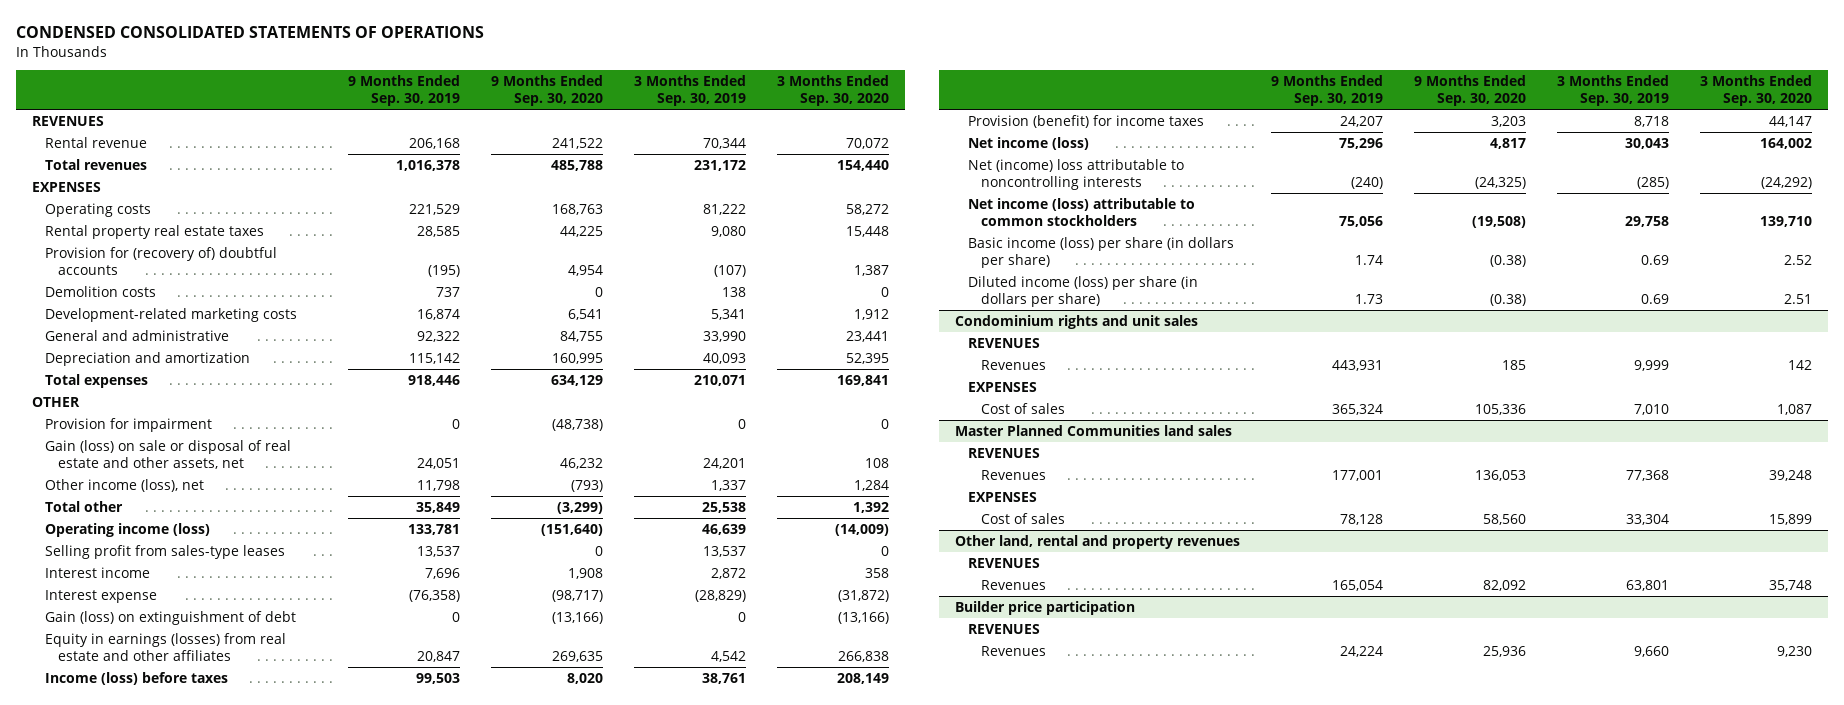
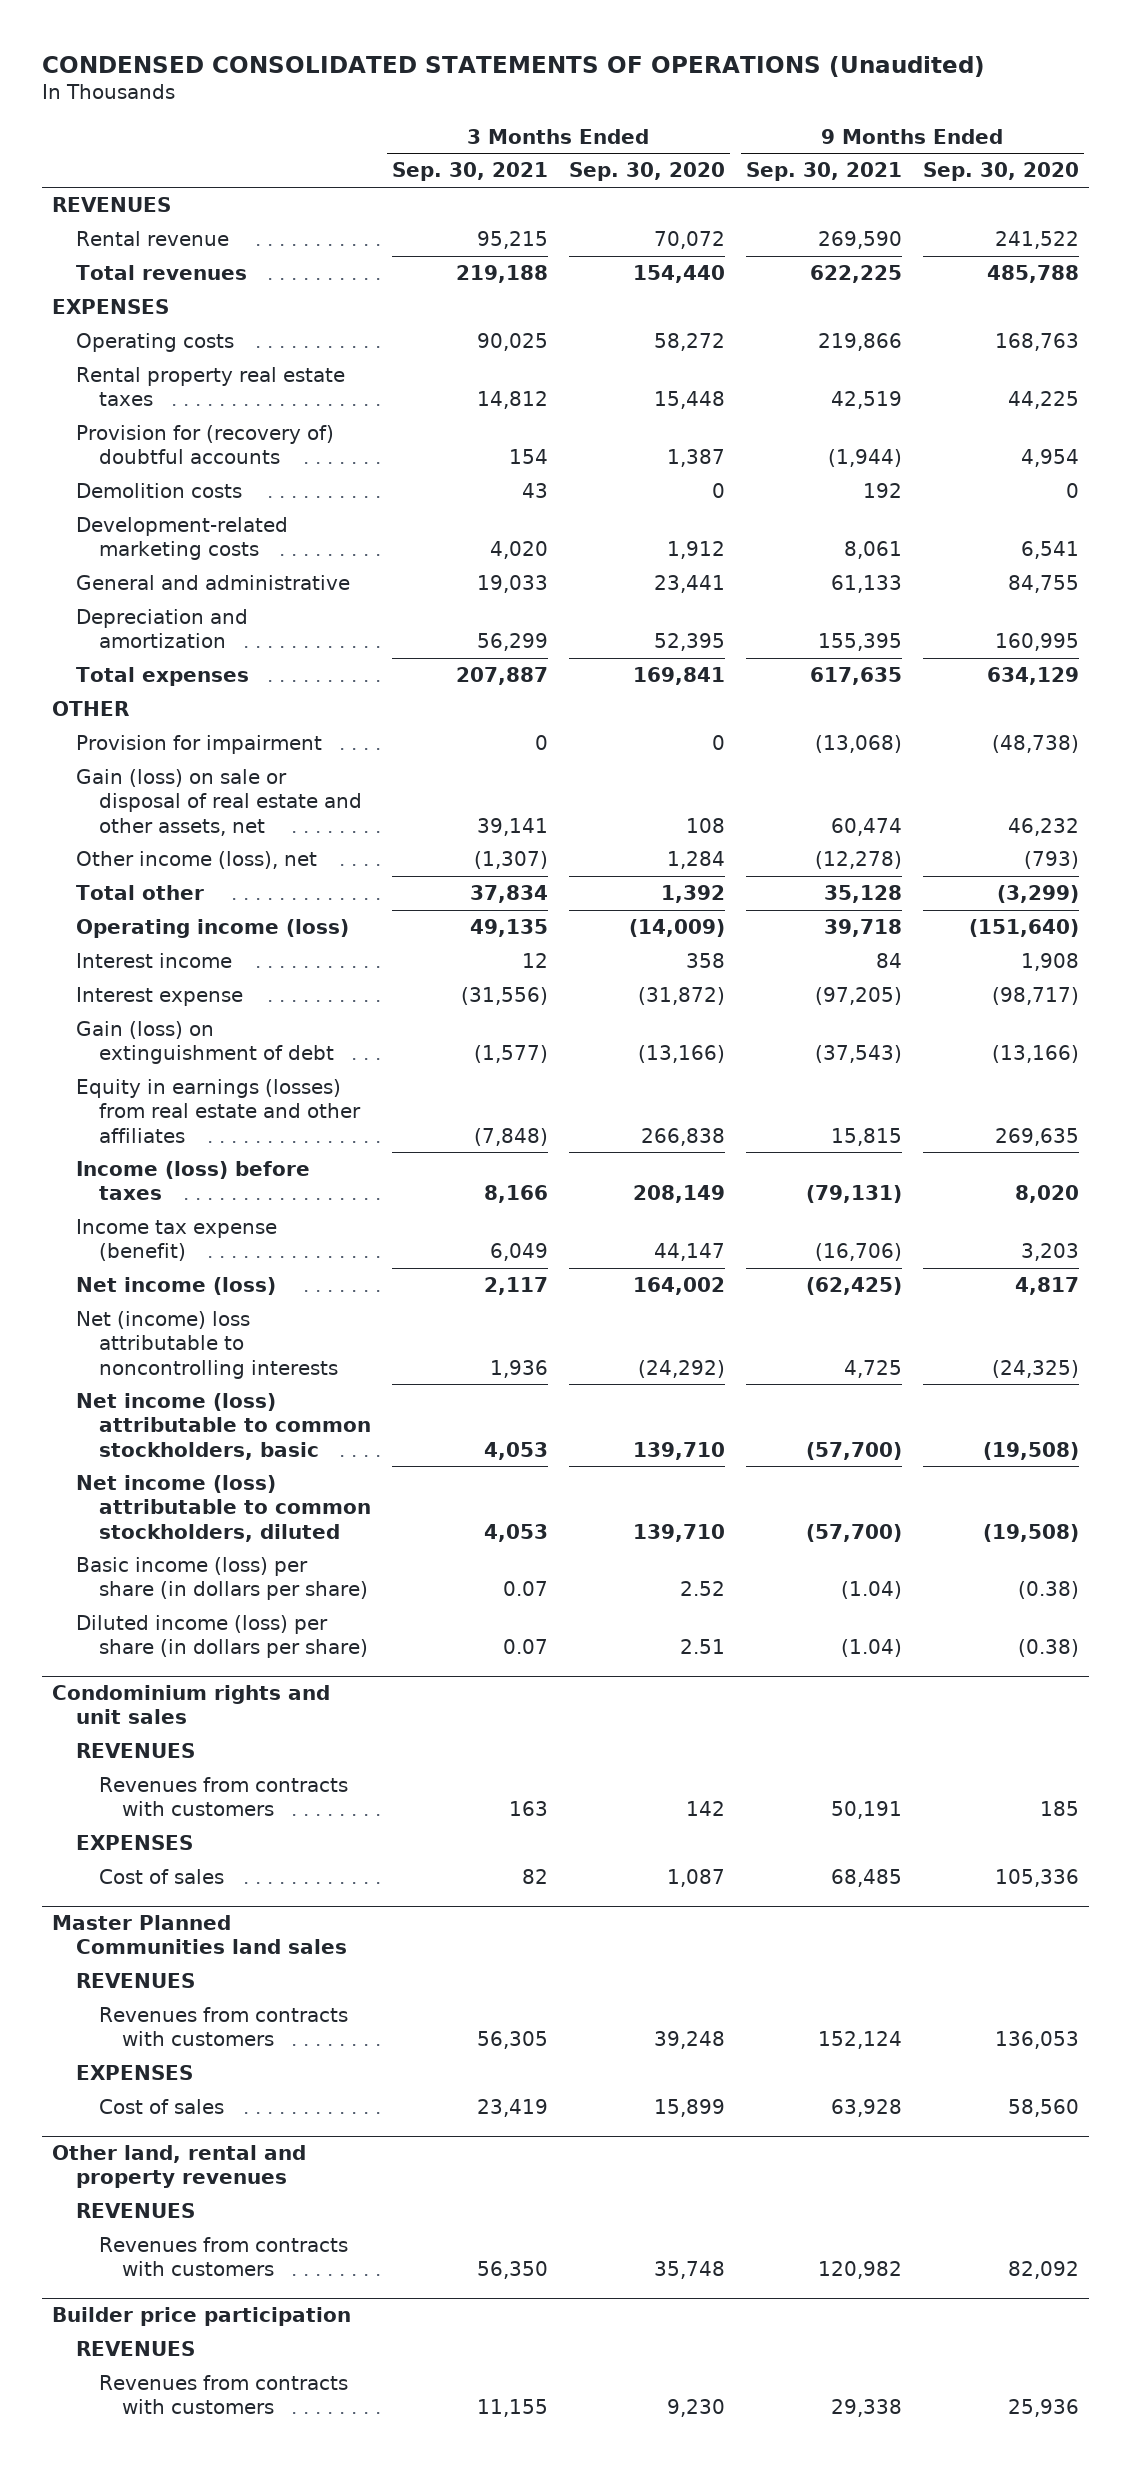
- CONDENSED CONSOLIDATED STATEMENTS OF OPERATIONS
+ CONDENSED CONSOLIDATED STATEMENTS OF OPERATIONS (Unaudited)
- | 9 Months Ended Sep. 30, 2019 | 9 Months Ended Sep. 30, 2020 | 3 Months Ended Sep. 30, 2019 | 3 Months Ended Sep. 30, 2020
+ | 3 Months Ended Sep. 30, 2021 | 3 Months Ended Sep. 30, 2020 | 9 Months Ended Sep. 30, 2021 | 9 Months Ended Sep. 30, 2020
- Selling profit from sales-type leases | 13,537 | 0 | 13,537 | 0
- Provision (benefit) for income taxes | 24,207 | 3,203 | 8,718 | 44,147
+ Income tax expense (benefit) | 6,049 | 44,147 | (16,706) | 3,203
- Net income (loss) attributable to common stockholders | 75,056 | (19,508) | 29,758 | 139,710
+ Net income (loss) attributable to common stockholders, basic | 4,053 | 139,710 | (57,700) | (19,508)
+ Net income (loss) attributable to common stockholders, diluted | 4,053 | 139,710 | (57,700) | (19,508)
@ Condominium rights and unit sales
- Revenues | 443,931 | 185 | 9,999 | 142
+ Revenues from contracts with customers | 163 | 142 | 50,191 | 185
@ Master Planned Communities land sales
- Revenues | 177,001 | 136,053 | 77,368 | 39,248
+ Revenues from contracts with customers | 56,305 | 39,248 | 152,124 | 136,053
@ Other land, rental and property revenues
- Revenues | 165,054 | 82,092 | 63,801 | 35,748
+ Revenues from contracts with customers | 56,350 | 35,748 | 120,982 | 82,092
@ Builder price participation
- Revenues | 24,224 | 25,936 | 9,660 | 9,230
+ Revenues from contracts with customers | 11,155 | 9,230 | 29,338 | 25,936

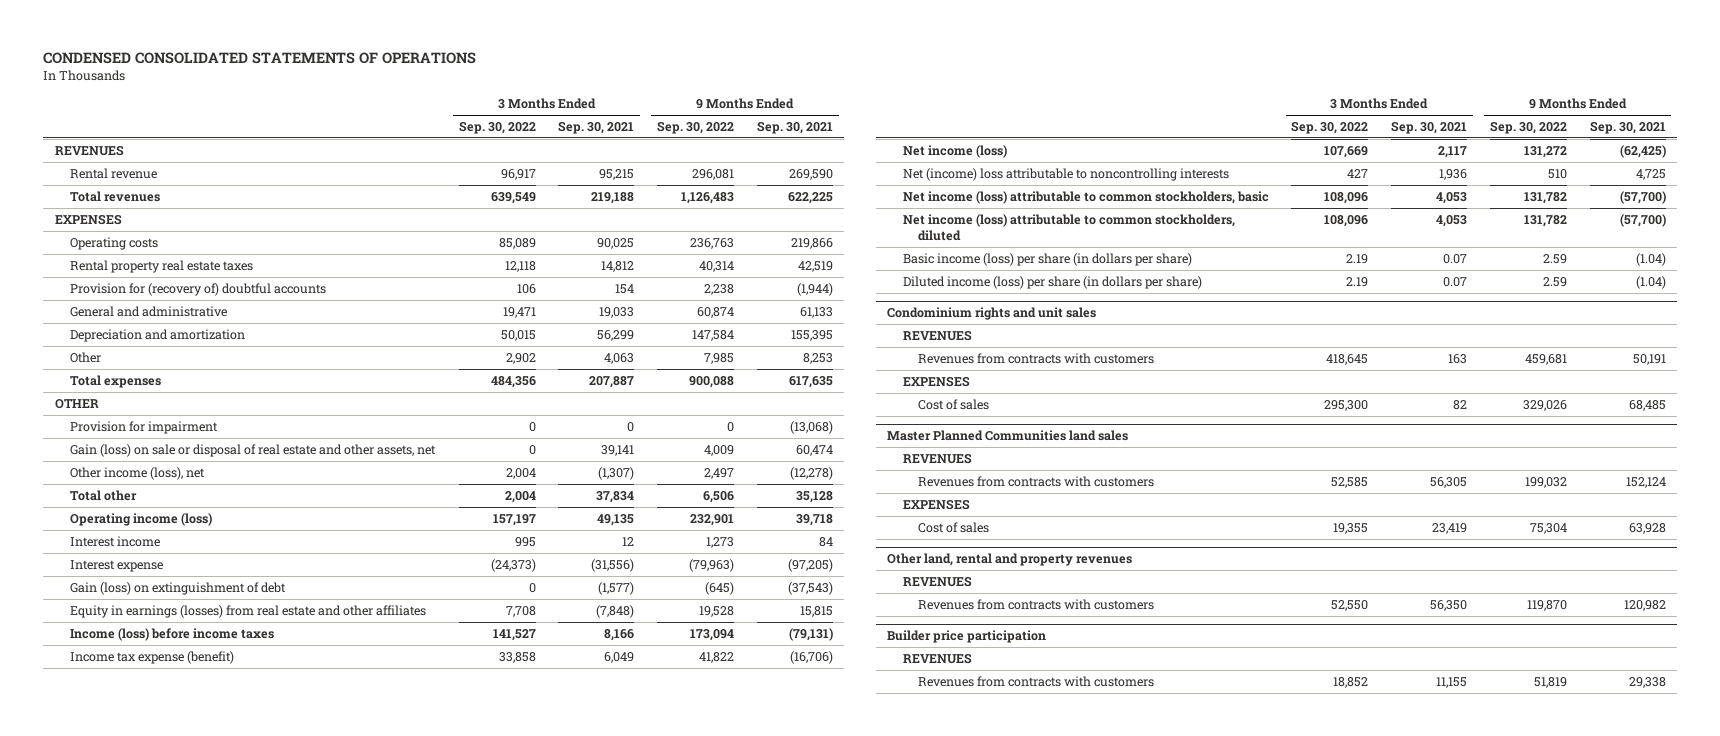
- CONDENSED CONSOLIDATED STATEMENTS OF OPERATIONS (Unaudited)
+ CONDENSED CONSOLIDATED STATEMENTS OF OPERATIONS
- | 3 Months Ended Sep. 30, 2021 | 3 Months Ended Sep. 30, 2020 | 9 Months Ended Sep. 30, 2021 | 9 Months Ended Sep. 30, 2020
+ | 3 Months Ended Sep. 30, 2022 | 3 Months Ended Sep. 30, 2021 | 9 Months Ended Sep. 30, 2022 | 9 Months Ended Sep. 30, 2021
- Demolition costs | 43 | 0 | 192 | 0
- Development-related marketing costs | 4,020 | 1,912 | 8,061 | 6,541
+ Other | 2,902 | 4,063 | 7,985 | 8,253
- Income (loss) before taxes | 8,166 | 208,149 | (79,131) | 8,020
+ Income (loss) before income taxes | 141,527 | 8,166 | 173,094 | (79,131)

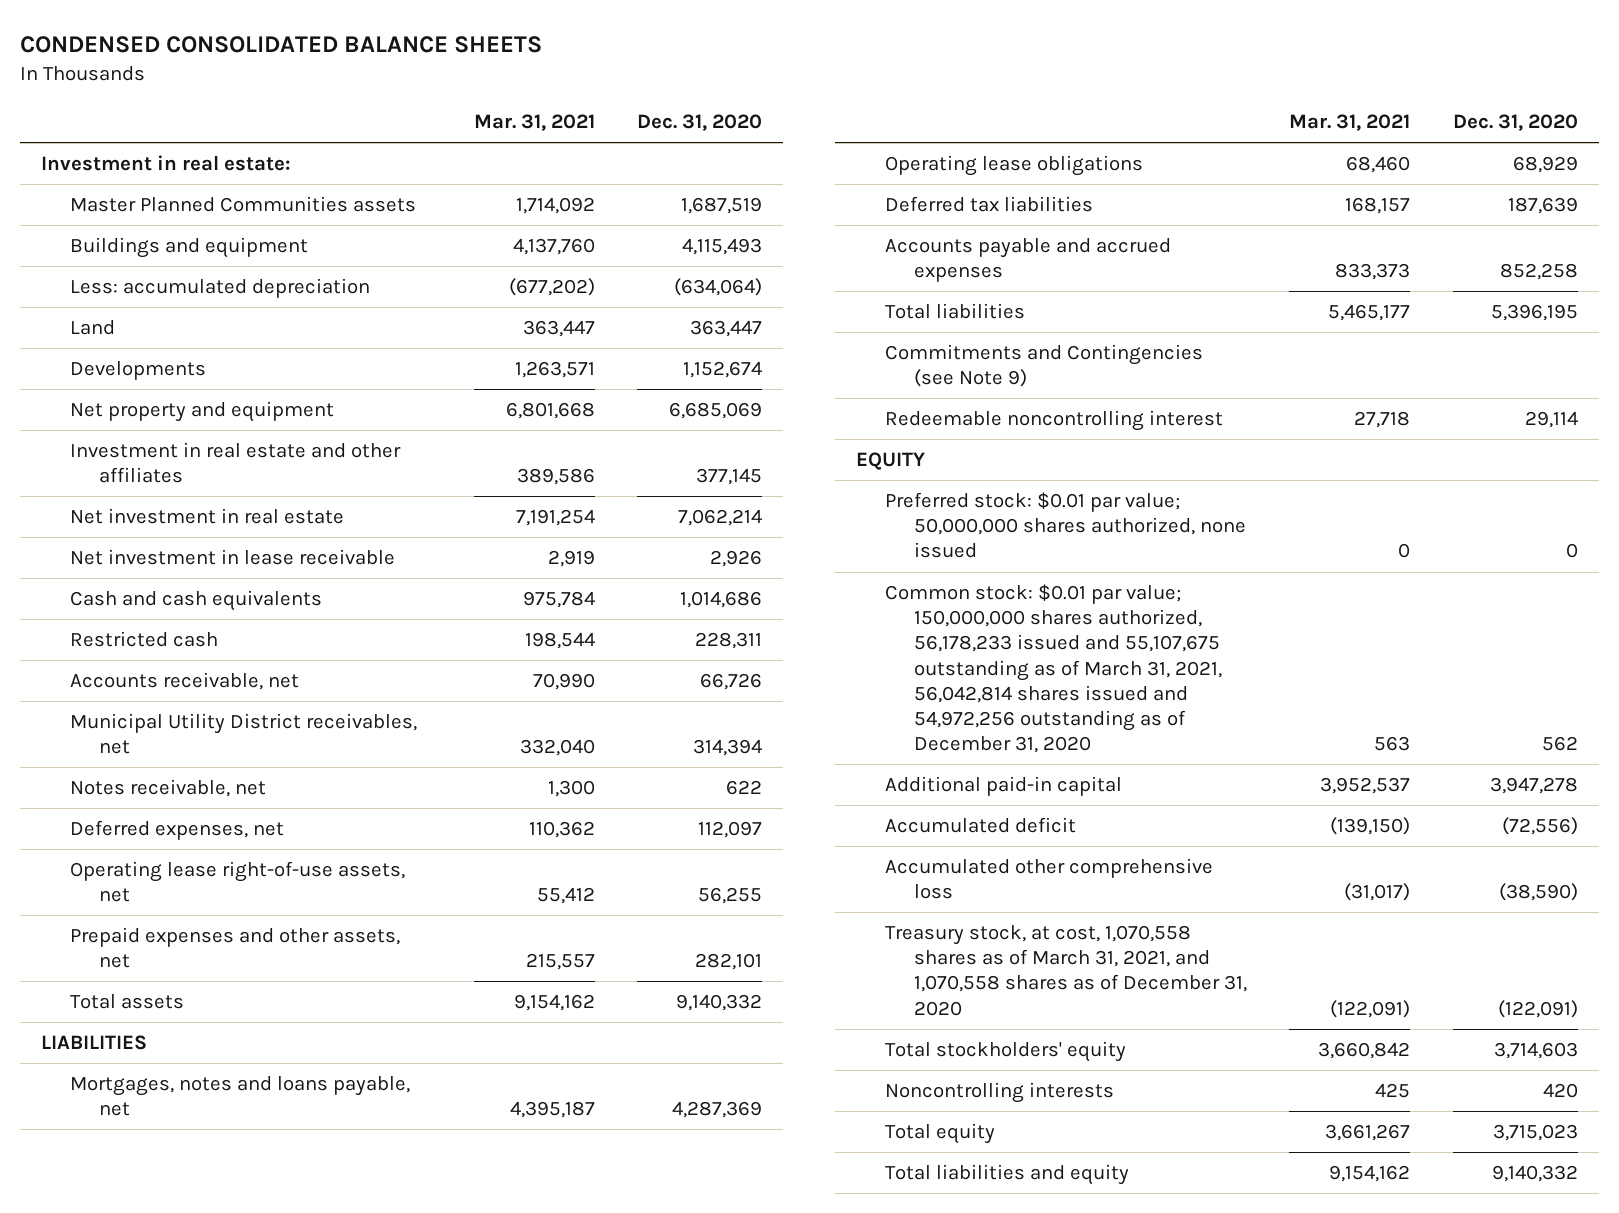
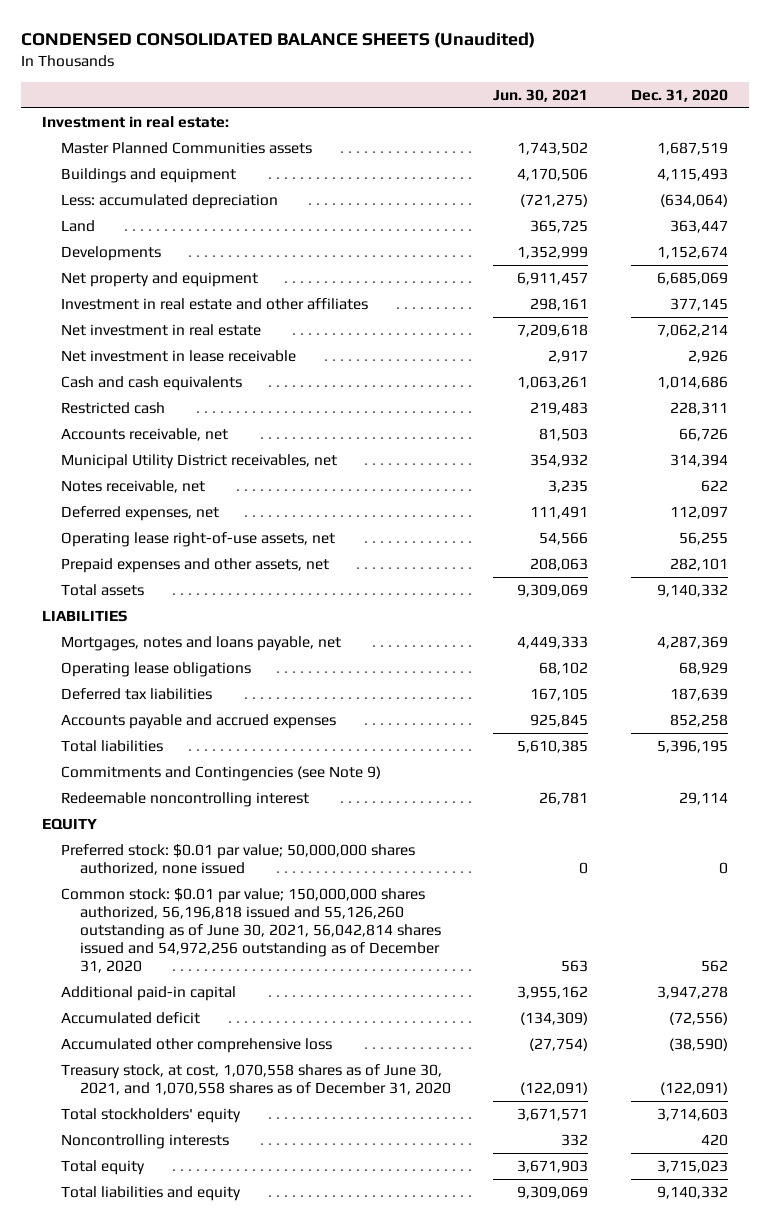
- CONDENSED CONSOLIDATED BALANCE SHEETS
+ CONDENSED CONSOLIDATED BALANCE SHEETS (Unaudited)
- | Mar. 31, 2021 | Dec. 31, 2020
+ | Jun. 30, 2021 | Dec. 31, 2020
- Common stock: $0.01 par value; 150,000,000 shares authorized, 56,178,233 issued and 55,107,675 outstanding as of March 31, 2021, 56,042,814 shares issued and 54,972,256 outstanding as of December 31, 2020 | 563 | 562
+ Common stock: $0.01 par value; 150,000,000 shares authorized, 56,196,818 issued and 55,126,260 outstanding as of June 30, 2021, 56,042,814 shares issued and 54,972,256 outstanding as of December 31, 2020 | 563 | 562
- Treasury stock, at cost, 1,070,558 shares as of March 31, 2021, and 1,070,558 shares as of December 31, 2020 | (122,091) | (122,091)
+ Treasury stock, at cost, 1,070,558 shares as of June 30, 2021, and 1,070,558 shares as of December 31, 2020 | (122,091) | (122,091)

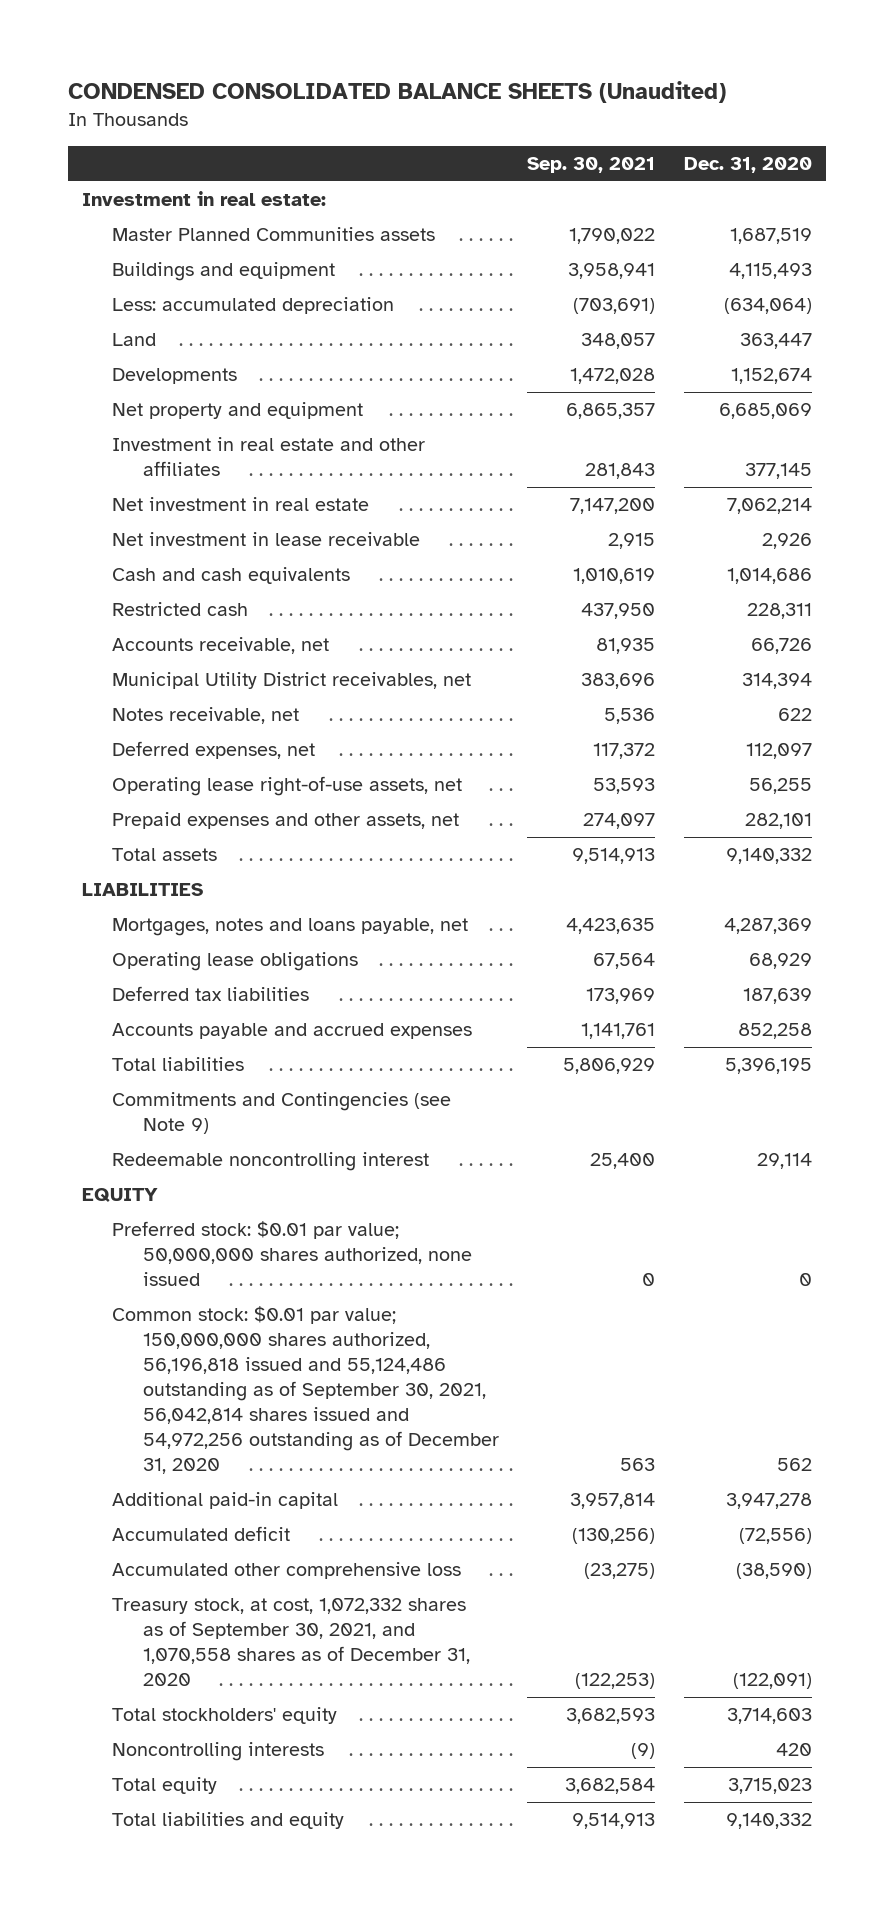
- | Jun. 30, 2021 | Dec. 31, 2020
+ | Sep. 30, 2021 | Dec. 31, 2020
- Common stock: $0.01 par value; 150,000,000 shares authorized, 56,196,818 issued and 55,126,260 outstanding as of June 30, 2021, 56,042,814 shares issued and 54,972,256 outstanding as of December 31, 2020 | 563 | 562
+ Common stock: $0.01 par value; 150,000,000 shares authorized, 56,196,818 issued and 55,124,486 outstanding as of September 30, 2021, 56,042,814 shares issued and 54,972,256 outstanding as of December 31, 2020 | 563 | 562
- Treasury stock, at cost, 1,070,558 shares as of June 30, 2021, and 1,070,558 shares as of December 31, 2020 | (122,091) | (122,091)
+ Treasury stock, at cost, 1,072,332 shares as of September 30, 2021, and 1,070,558 shares as of December 31, 2020 | (122,253) | (122,091)

